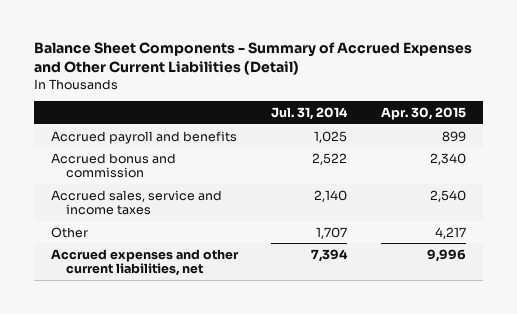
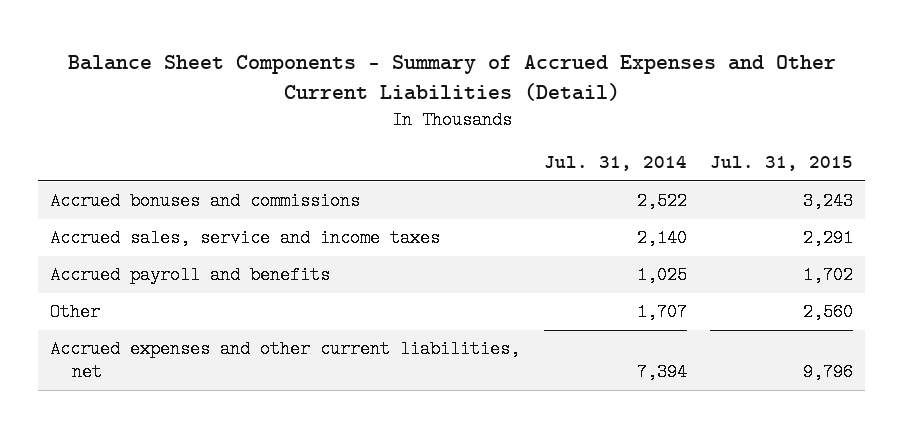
- | Jul. 31, 2014 | Apr. 30, 2015
+ | Jul. 31, 2014 | Jul. 31, 2015
- Accrued bonus and commission | 2,522 | 2,340
+ Accrued bonuses and commissions | 2,522 | 3,243
moved down: Accrued payroll and benefits | 1,025 | 1,702

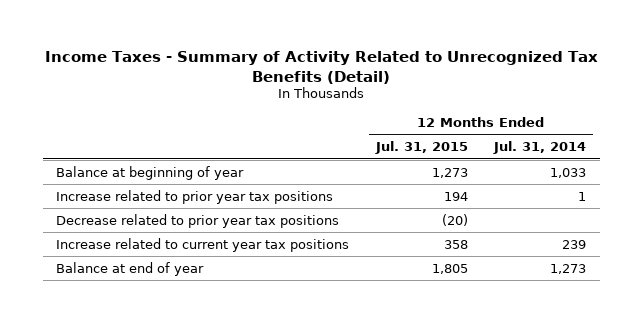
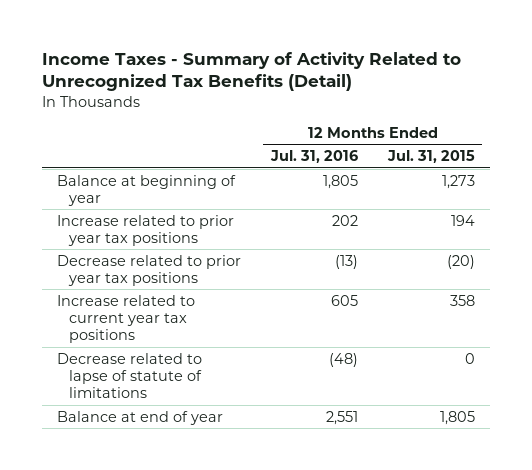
- | 12 Months Ended Jul. 31, 2015 | 12 Months Ended Jul. 31, 2014
+ | 12 Months Ended Jul. 31, 2016 | 12 Months Ended Jul. 31, 2015
+ Decrease related to lapse of statute of limitations | (48) | 0

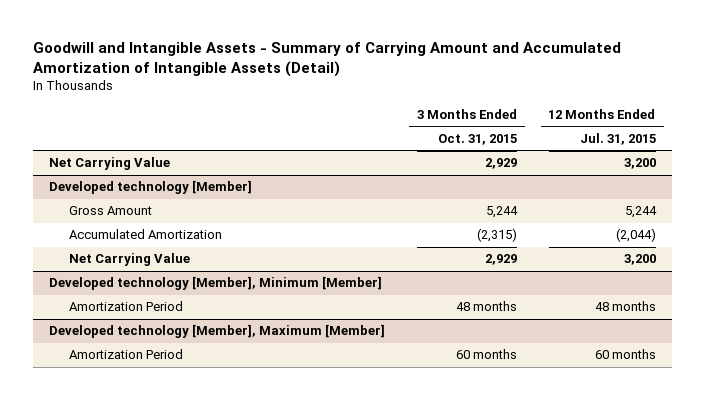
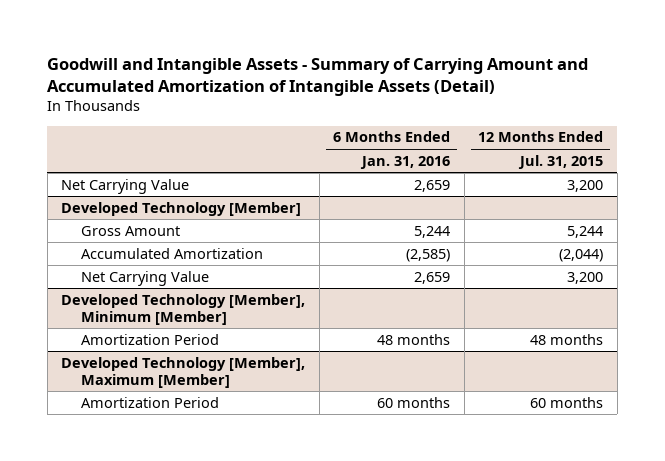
- | 3 Months Ended Oct. 31, 2015 | 12 Months Ended Jul. 31, 2015
+ | 6 Months Ended Jan. 31, 2016 | 12 Months Ended Jul. 31, 2015
- Developed technology [Member]
+ Developed Technology [Member]
- Developed technology [Member], Minimum [Member]
+ Developed Technology [Member], Minimum [Member]
- Developed technology [Member], Maximum [Member]
+ Developed Technology [Member], Maximum [Member]

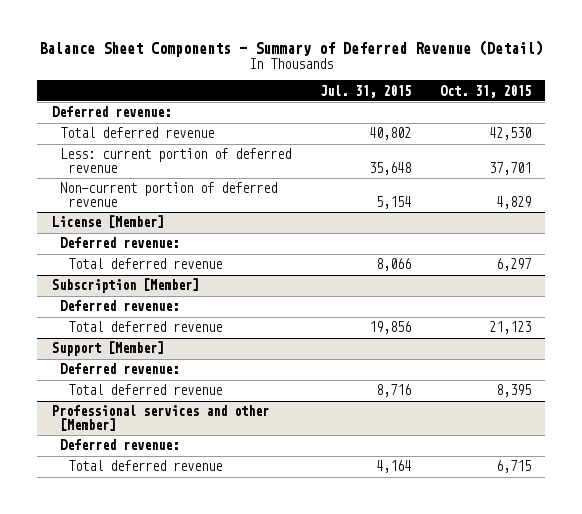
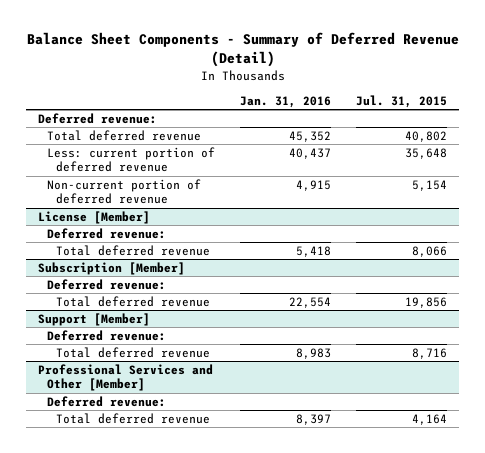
- | Jul. 31, 2015 | Oct. 31, 2015
+ | Jan. 31, 2016 | Jul. 31, 2015
- Professional services and other [Member]
+ Professional Services and Other [Member]

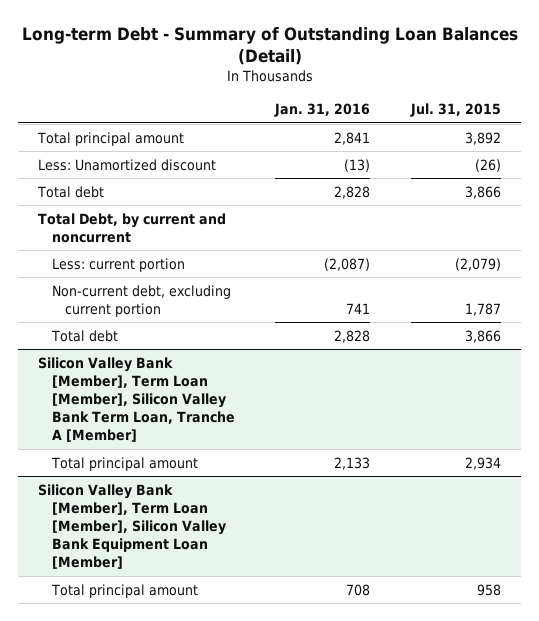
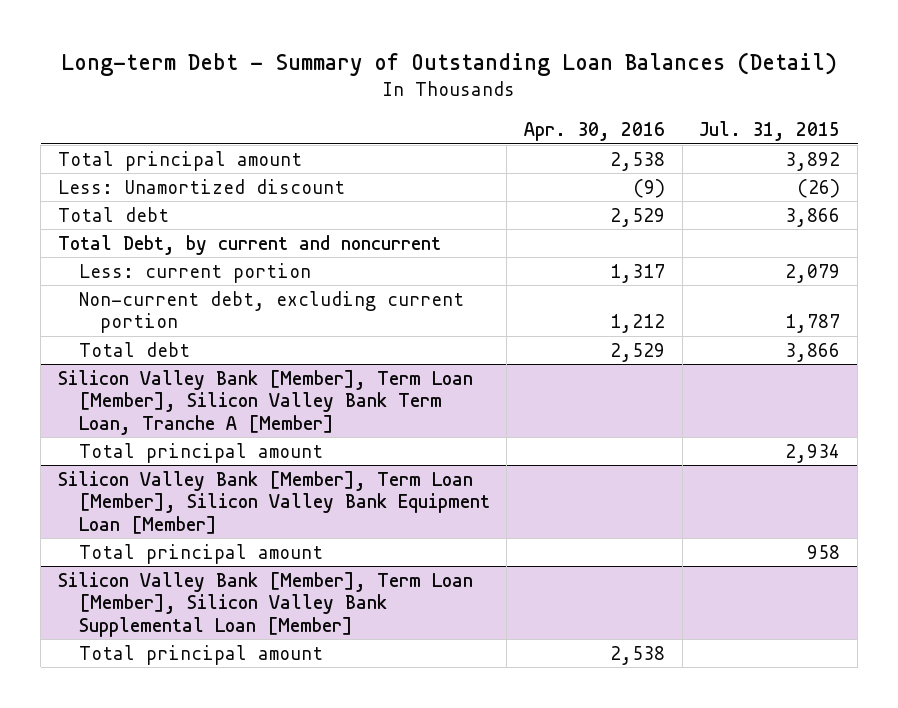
- | Jan. 31, 2016 | Jul. 31, 2015
+ | Apr. 30, 2016 | Jul. 31, 2015
- Less: current portion | (2,087) | (2,079)
+ Less: current portion | 1,317 | 2,079
+ Silicon Valley Bank [Member], Term Loan [Member], Silicon Valley Bank Supplemental Loan [Member]
+ Total principal amount | 2,538 |

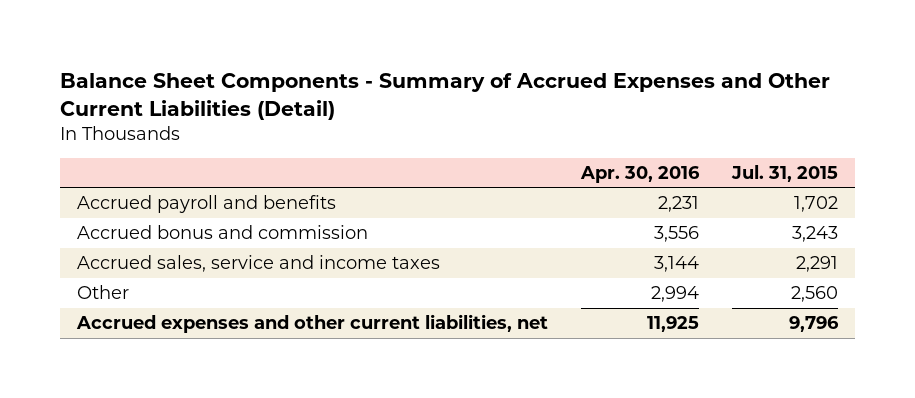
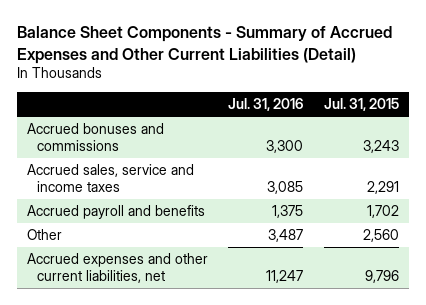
- | Apr. 30, 2016 | Jul. 31, 2015
+ | Jul. 31, 2016 | Jul. 31, 2015
- Accrued bonus and commission | 3,556 | 3,243
+ Accrued bonuses and commissions | 3,300 | 3,243
moved down: Accrued payroll and benefits | 1,375 | 1,702

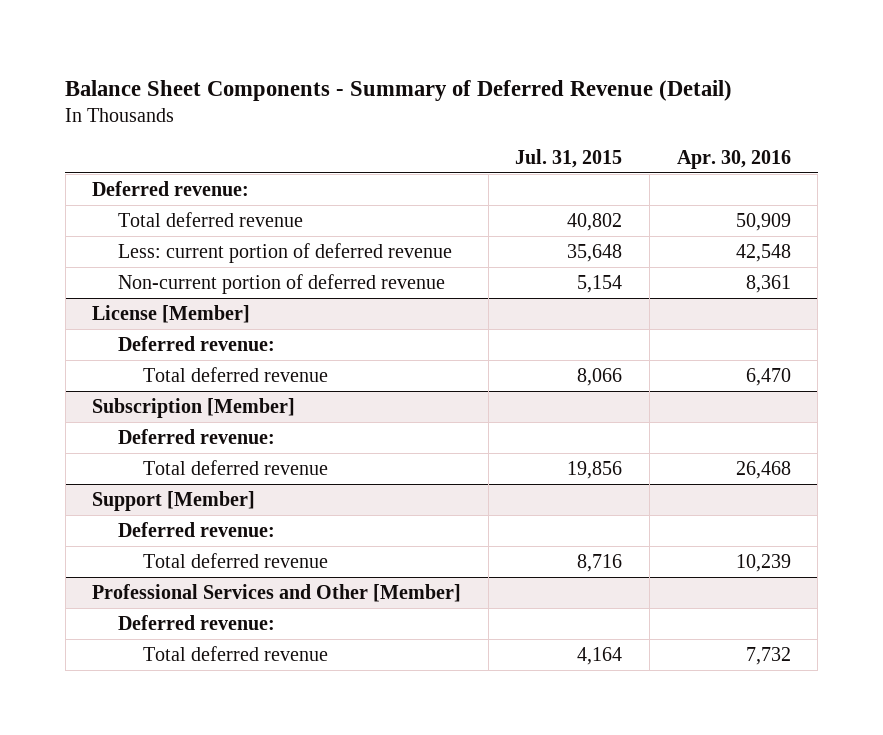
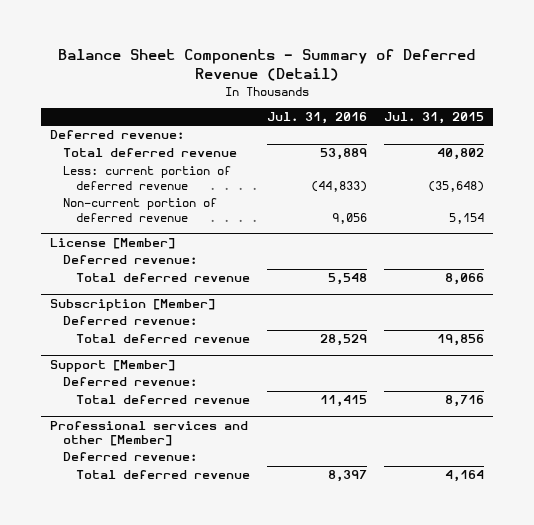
- | Jul. 31, 2015 | Apr. 30, 2016
+ | Jul. 31, 2016 | Jul. 31, 2015
- Less: current portion of deferred revenue | 35,648 | 42,548
+ Less: current portion of deferred revenue | (44,833) | (35,648)
- Professional Services and Other [Member]
+ Professional services and other [Member]

